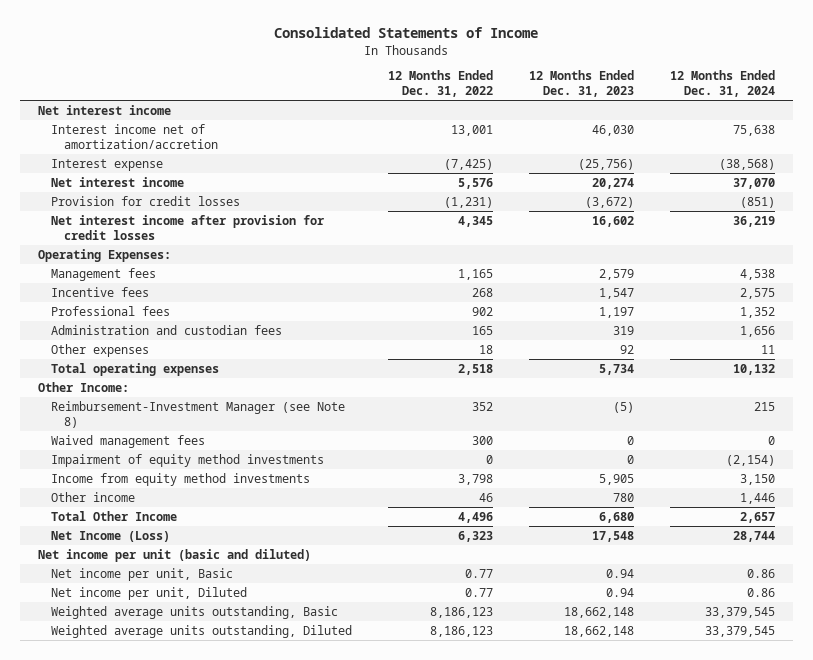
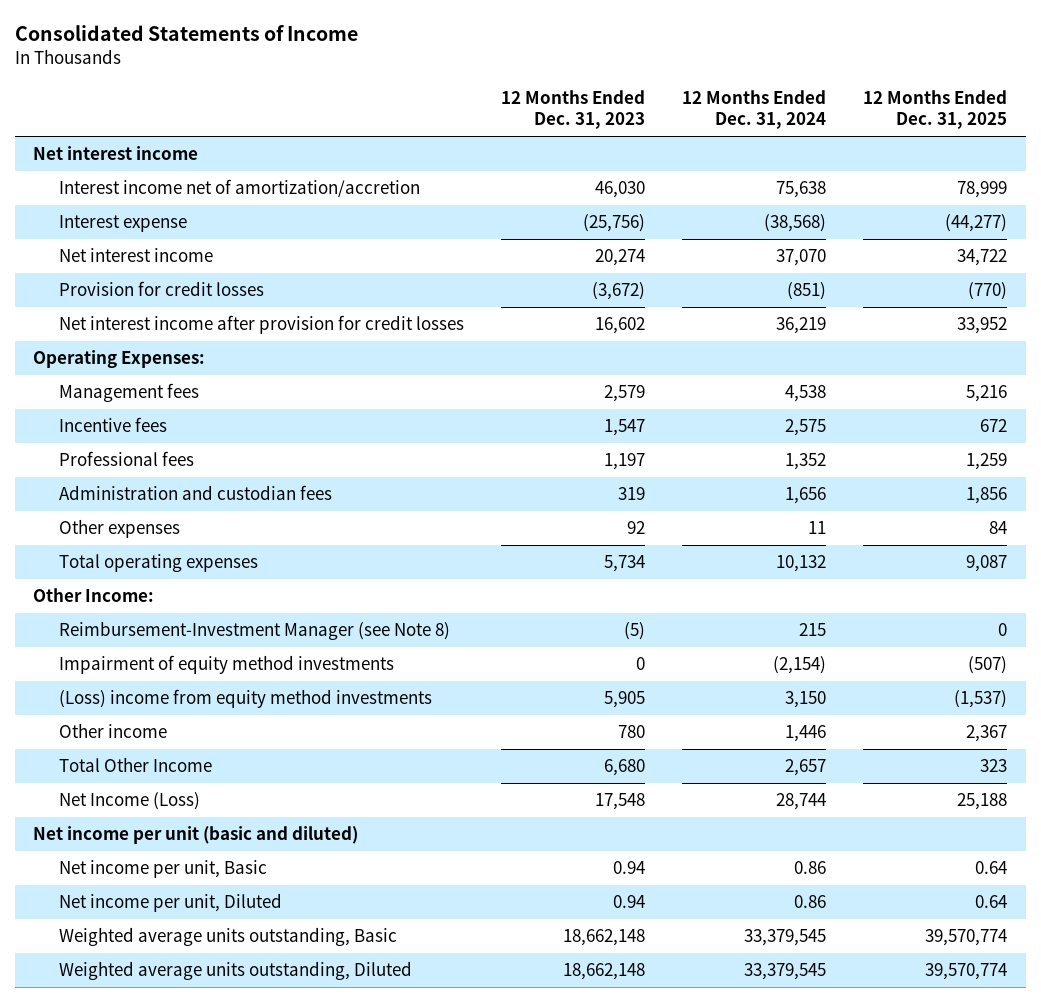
- | 12 Months Ended Dec. 31, 2022 | 12 Months Ended Dec. 31, 2023 | 12 Months Ended Dec. 31, 2024
+ | 12 Months Ended Dec. 31, 2023 | 12 Months Ended Dec. 31, 2024 | 12 Months Ended Dec. 31, 2025
- Waived management fees | 300 | 0 | 0
- Income from equity method investments | 3,798 | 5,905 | 3,150
+ (Loss) income from equity method investments | 5,905 | 3,150 | (1,537)

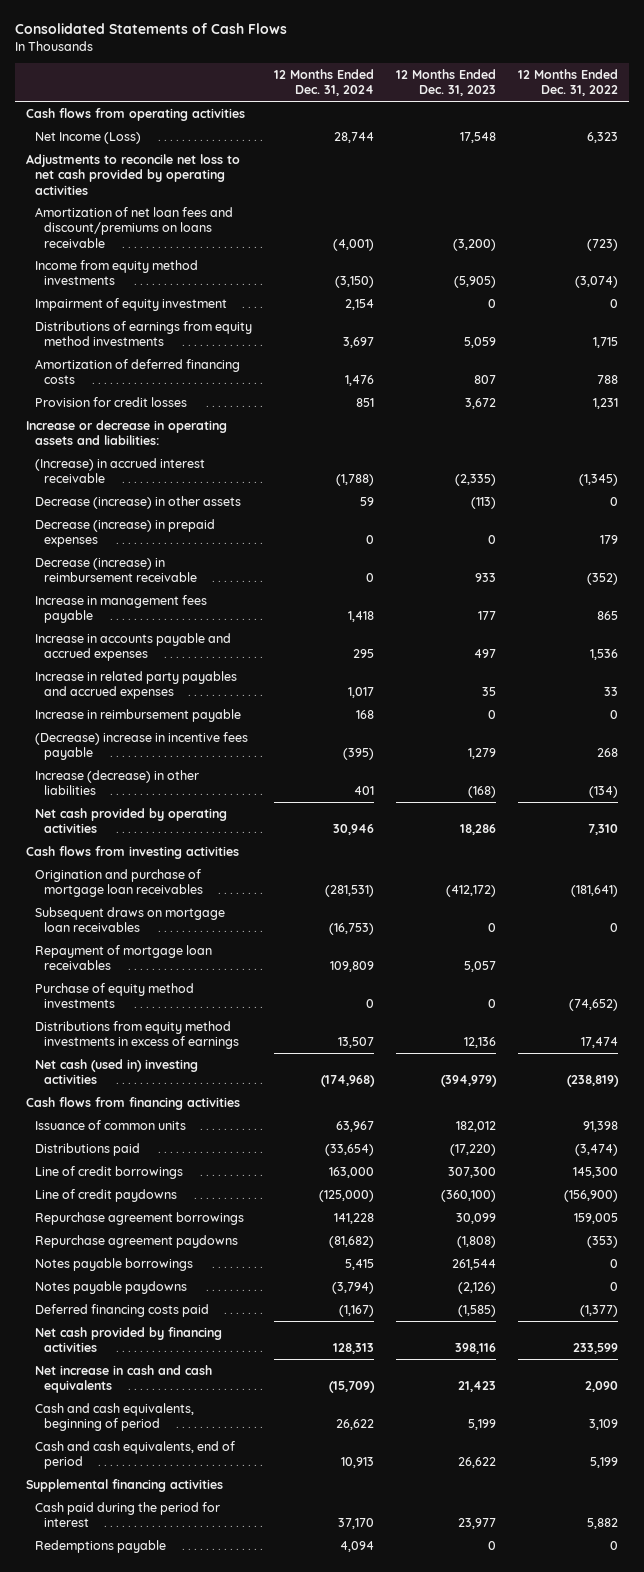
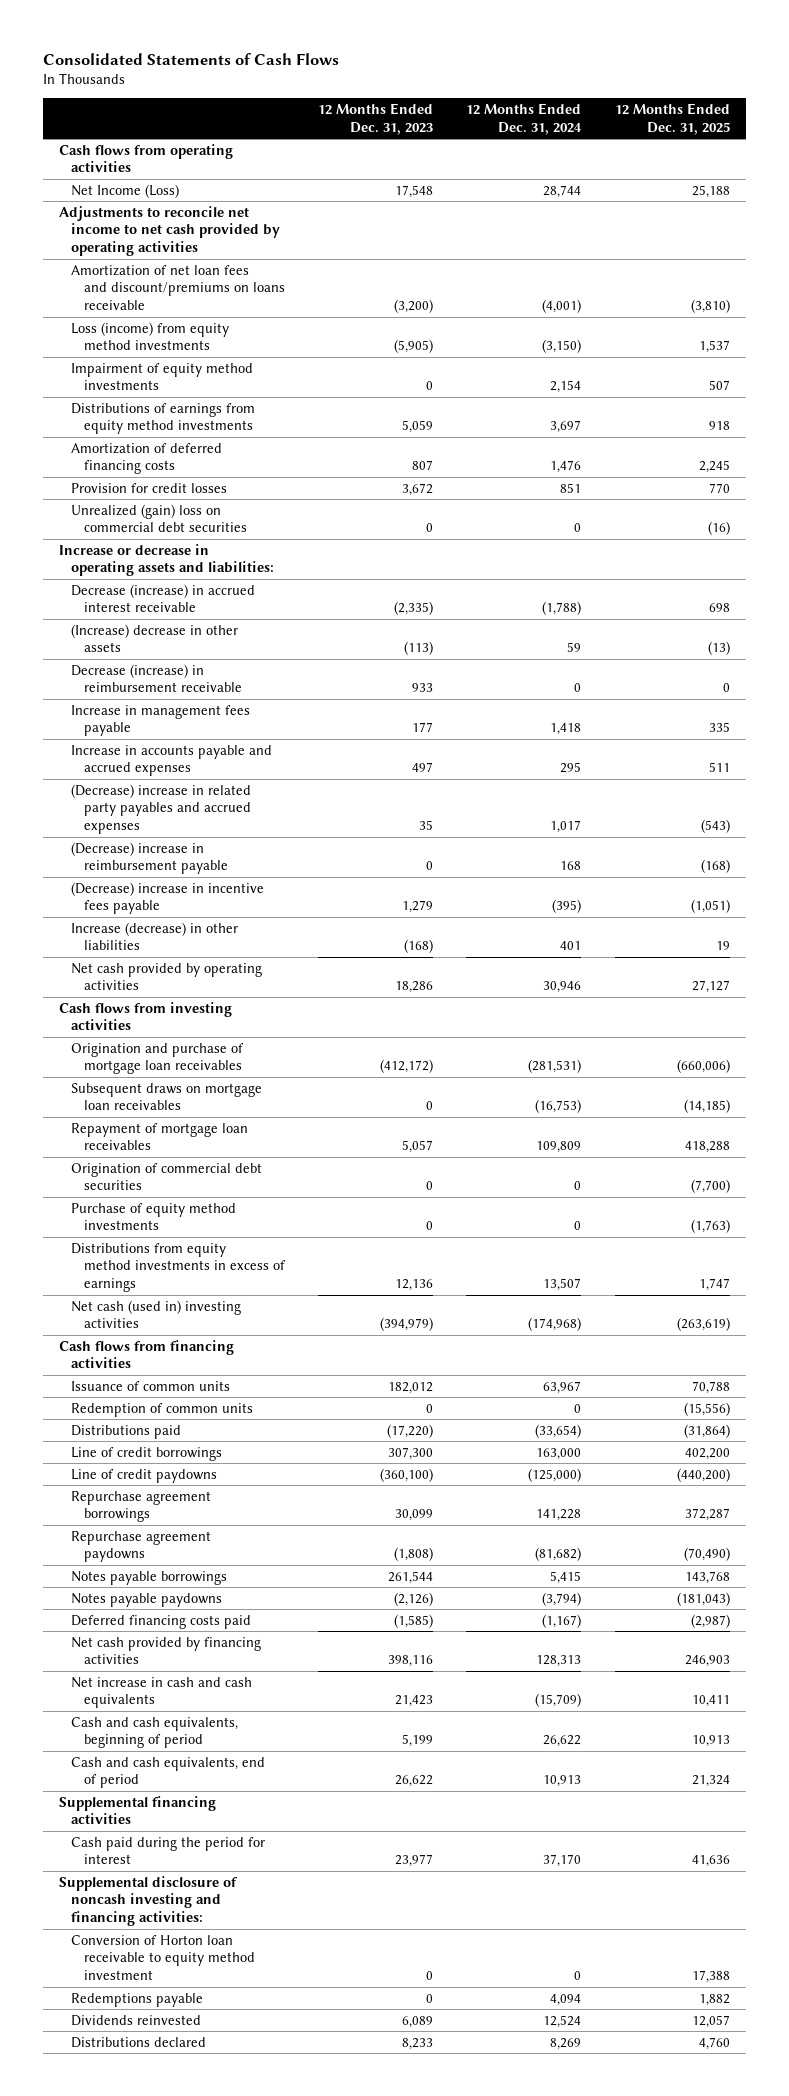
- | 12 Months Ended Dec. 31, 2024 | 12 Months Ended Dec. 31, 2023 | 12 Months Ended Dec. 31, 2022
+ | 12 Months Ended Dec. 31, 2023 | 12 Months Ended Dec. 31, 2024 | 12 Months Ended Dec. 31, 2025
- Adjustments to reconcile net loss to net cash provided by operating activities
+ Adjustments to reconcile net income to net cash provided by operating activities
- Income from equity method investments | (3,150) | (5,905) | (3,074)
- Impairment of equity investment | 2,154 | 0 | 0
+ Loss (income) from equity method investments | (5,905) | (3,150) | 1,537
+ Impairment of equity method investments | 0 | 2,154 | 507
+ Unrealized (gain) loss on commercial debt securities | 0 | 0 | (16)
- (Increase) in accrued interest receivable | (1,788) | (2,335) | (1,345)
- Decrease (increase) in other assets | 59 | (113) | 0
- Decrease (increase) in prepaid expenses | 0 | 0 | 179
+ Decrease (increase) in accrued interest receivable | (2,335) | (1,788) | 698
+ (Increase) decrease in other assets | (113) | 59 | (13)
- Increase in related party payables and accrued expenses | 1,017 | 35 | 33
- Increase in reimbursement payable | 168 | 0 | 0
+ (Decrease) increase in related party payables and accrued expenses | 35 | 1,017 | (543)
+ (Decrease) increase in reimbursement payable | 0 | 168 | (168)
+ Origination of commercial debt securities | 0 | 0 | (7,700)
+ Redemption of common units | 0 | 0 | (15,556)
+ Supplemental disclosure of noncash investing and financing activities:
+ Conversion of Horton loan receivable to equity method investment | 0 | 0 | 17,388
+ Dividends reinvested | 6,089 | 12,524 | 12,057
+ Distributions declared | 8,233 | 8,269 | 4,760

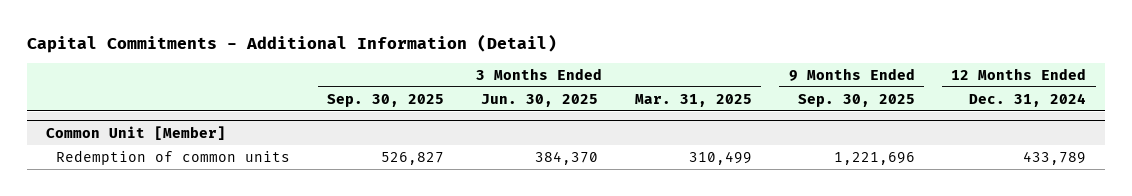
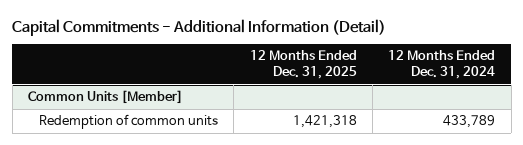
- | 3 Months Ended Sep. 30, 2025 | 3 Months Ended Jun. 30, 2025 | 3 Months Ended Mar. 31, 2025 | 9 Months Ended Sep. 30, 2025 | 12 Months Ended Dec. 31, 2024
+ | 12 Months Ended Dec. 31, 2025 | 12 Months Ended Dec. 31, 2024
- Common Unit [Member]
+ Common Units [Member]

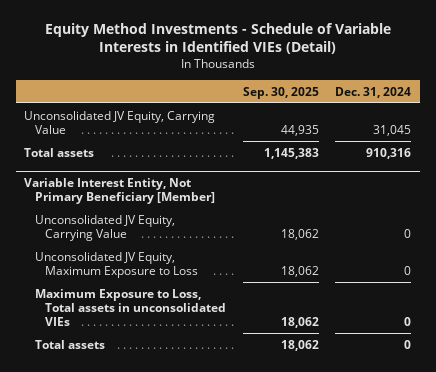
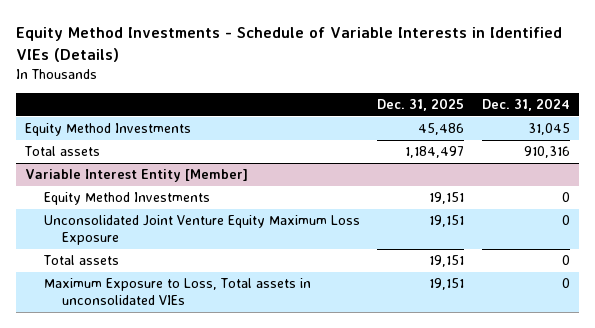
- Equity Method Investments - Schedule of Variable Interests in Identified VIEs (Detail)
+ Equity Method Investments - Schedule of Variable Interests in Identified VIEs (Details)
- | Sep. 30, 2025 | Dec. 31, 2024
+ | Dec. 31, 2025 | Dec. 31, 2024
- Unconsolidated JV Equity, Carrying Value | 44,935 | 31,045
+ Equity Method Investments | 45,486 | 31,045
- Variable Interest Entity, Not Primary Beneficiary [Member]
- Unconsolidated JV Equity, Carrying Value | 18,062 | 0
- Unconsolidated JV Equity, Maximum Exposure to Loss | 18,062 | 0
- Maximum Exposure to Loss, Total assets in unconsolidated VIEs | 18,062 | 0
+ Variable Interest Entity [Member]
+ Equity Method Investments | 19,151 | 0
+ Unconsolidated Joint Venture Equity Maximum Loss Exposure | 19,151 | 0
+ Maximum Exposure to Loss, Total assets in unconsolidated VIEs | 19,151 | 0

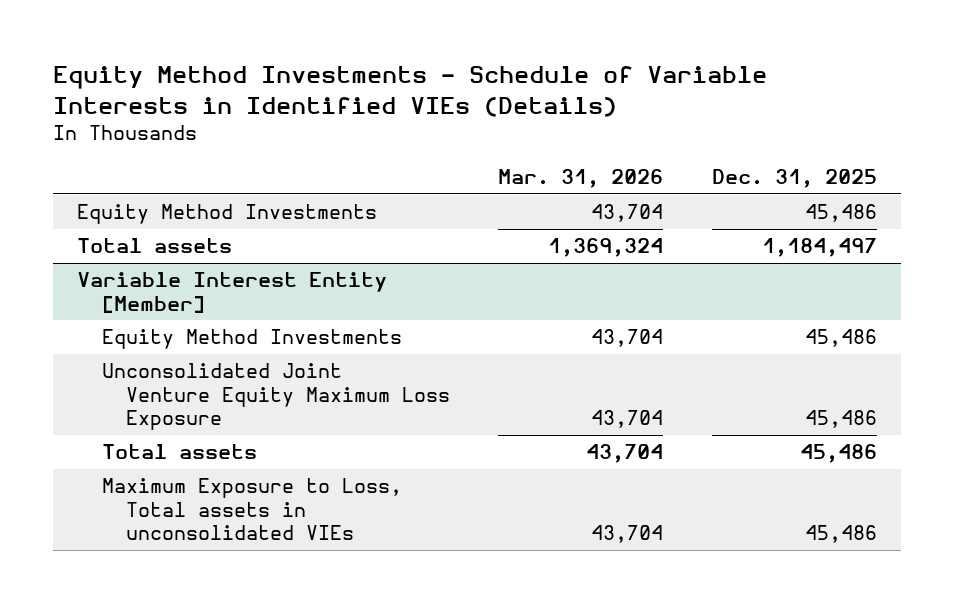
- | Dec. 31, 2025 | Dec. 31, 2024
+ | Mar. 31, 2026 | Dec. 31, 2025
@ Variable Interest Entity [Member]
- Equity Method Investments | 19,151 | 0
- Unconsolidated Joint Venture Equity Maximum Loss Exposure | 19,151 | 0
- Total assets | 19,151 | 0
- Maximum Exposure to Loss, Total assets in unconsolidated VIEs | 19,151 | 0
+ Equity Method Investments | 43,704 | 45,486
+ Unconsolidated Joint Venture Equity Maximum Loss Exposure | 43,704 | 45,486
+ Total assets | 43,704 | 45,486
+ Maximum Exposure to Loss, Total assets in unconsolidated VIEs | 43,704 | 45,486

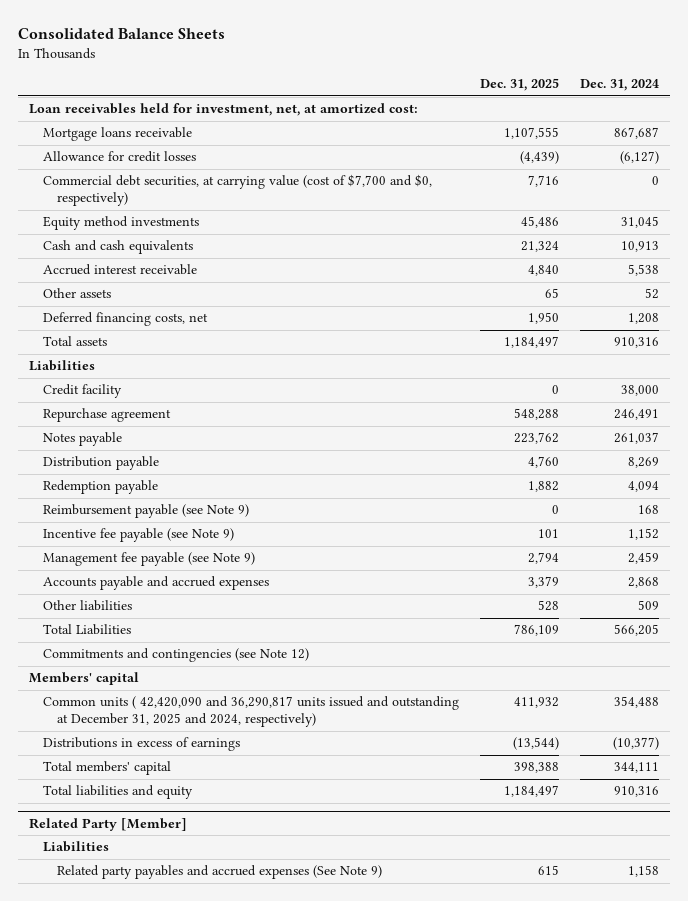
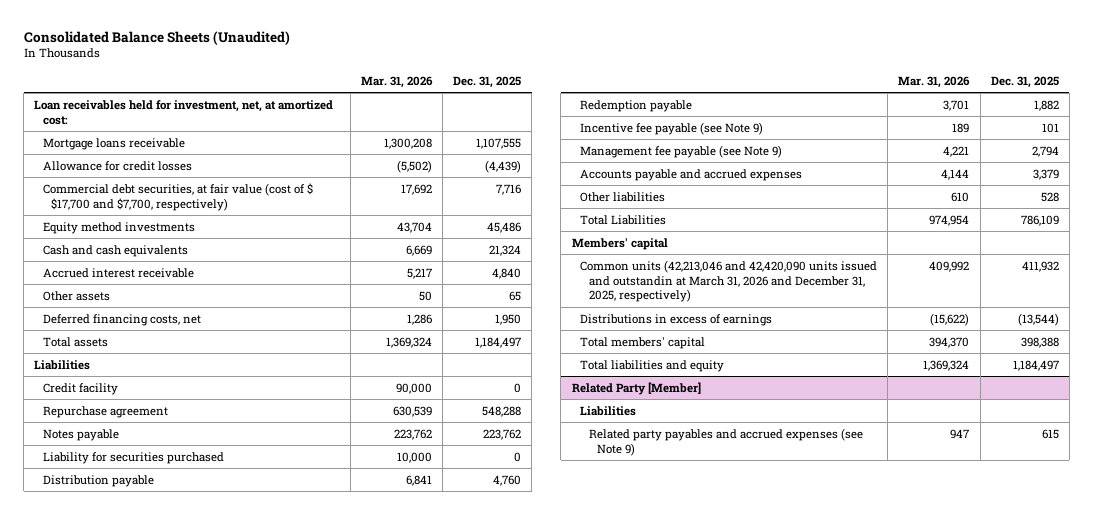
- Consolidated Balance Sheets
+ Consolidated Balance Sheets (Unaudited)
- | Dec. 31, 2025 | Dec. 31, 2024
+ | Mar. 31, 2026 | Dec. 31, 2025
- Commercial debt securities, at carrying value (cost of $7,700 and $0, respectively) | 7,716 | 0
+ Commercial debt securities, at fair value (cost of $ $17,700 and $7,700, respectively) | 17,692 | 7,716
+ Liability for securities purchased | 10,000 | 0
- Reimbursement payable (see Note 9) | 0 | 168
- Commitments and contingencies (see Note 12)
- Common units ( 42,420,090 and 36,290,817 units issued and outstanding at December 31, 2025 and 2024, respectively) | 411,932 | 354,488
+ Common units (42,213,046 and 42,420,090 units issued and outstandin at March 31, 2026 and December 31, 2025, respectively) | 409,992 | 411,932
@ Related Party [Member]
- Related party payables and accrued expenses (See Note 9) | 615 | 1,158
+ Related party payables and accrued expenses (see Note 9) | 947 | 615

